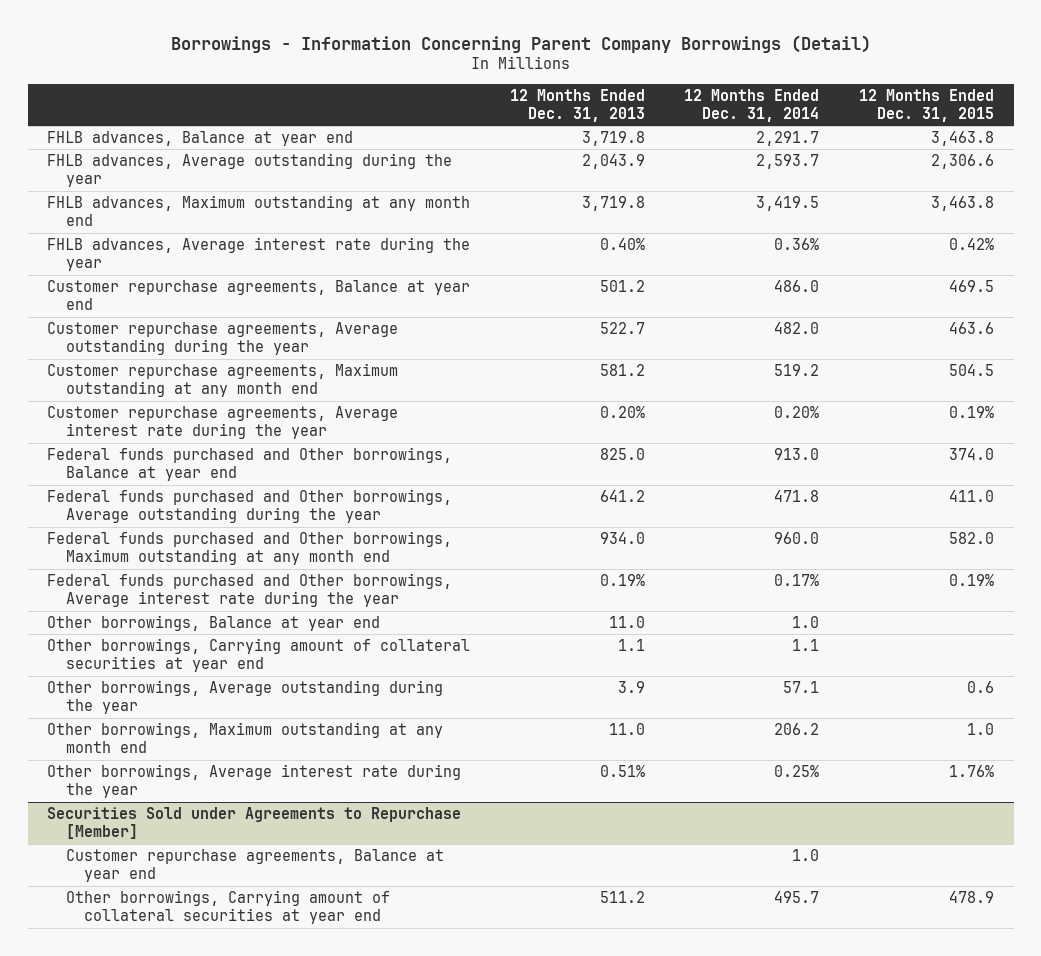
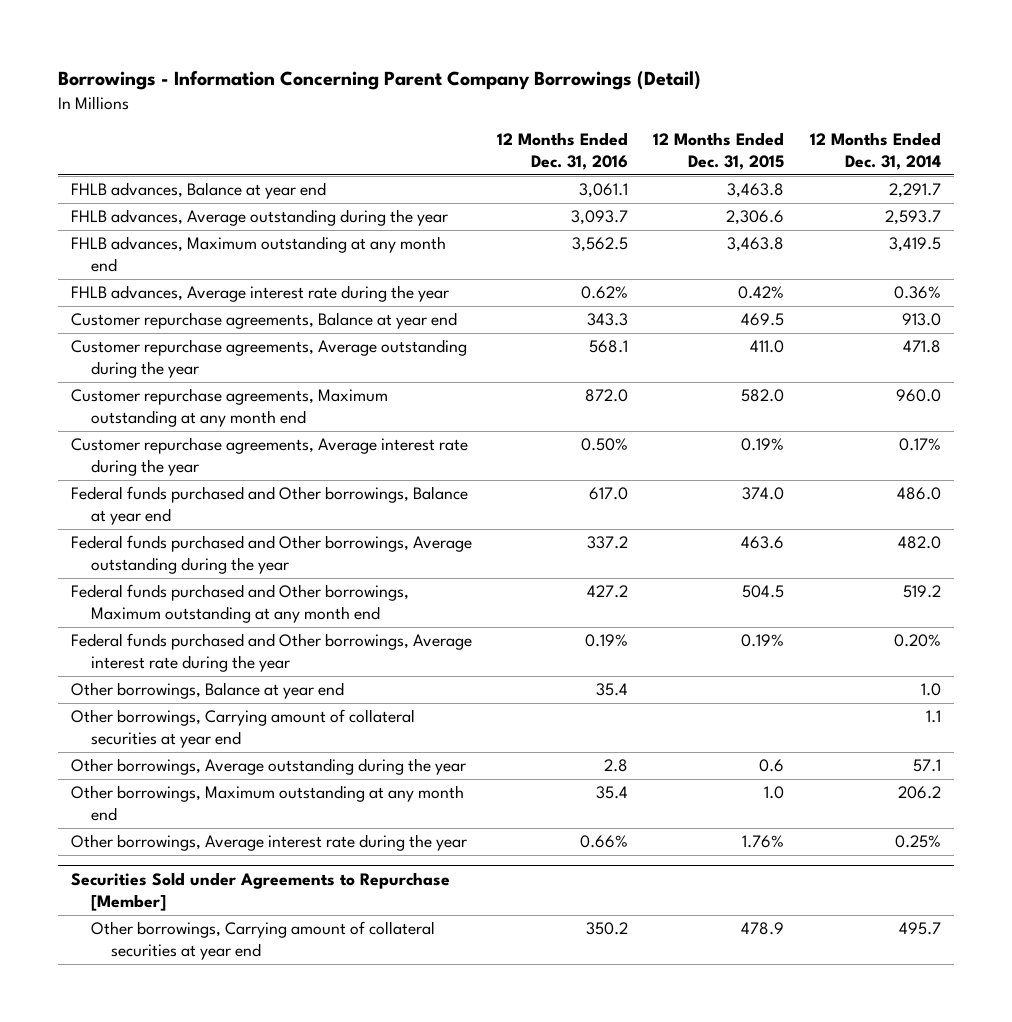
- | 12 Months Ended Dec. 31, 2013 | 12 Months Ended Dec. 31, 2014 | 12 Months Ended Dec. 31, 2015
+ | 12 Months Ended Dec. 31, 2016 | 12 Months Ended Dec. 31, 2015 | 12 Months Ended Dec. 31, 2014
- Customer repurchase agreements, Balance at year end | 501.2 | 486.0 | 469.5
- Customer repurchase agreements, Average outstanding during the year | 522.7 | 482.0 | 463.6
- Customer repurchase agreements, Maximum outstanding at any month end | 581.2 | 519.2 | 504.5
- Customer repurchase agreements, Average interest rate during the year | 0.20% | 0.20% | 0.19%
- Federal funds purchased and Other borrowings, Balance at year end | 825.0 | 913.0 | 374.0
- Federal funds purchased and Other borrowings, Average outstanding during the year | 641.2 | 471.8 | 411.0
- Federal funds purchased and Other borrowings, Maximum outstanding at any month end | 934.0 | 960.0 | 582.0
- Federal funds purchased and Other borrowings, Average interest rate during the year | 0.19% | 0.17% | 0.19%
+ Customer repurchase agreements, Balance at year end | 343.3 | 469.5 | 913.0
+ Customer repurchase agreements, Average outstanding during the year | 568.1 | 411.0 | 471.8
+ Customer repurchase agreements, Maximum outstanding at any month end | 872.0 | 582.0 | 960.0
+ Customer repurchase agreements, Average interest rate during the year | 0.50% | 0.19% | 0.17%
+ Federal funds purchased and Other borrowings, Balance at year end | 617.0 | 374.0 | 486.0
+ Federal funds purchased and Other borrowings, Average outstanding during the year | 337.2 | 463.6 | 482.0
+ Federal funds purchased and Other borrowings, Maximum outstanding at any month end | 427.2 | 504.5 | 519.2
+ Federal funds purchased and Other borrowings, Average interest rate during the year | 0.19% | 0.19% | 0.20%
@ Securities Sold under Agreements to Repurchase [Member]
- Customer repurchase agreements, Balance at year end | | 1.0 |

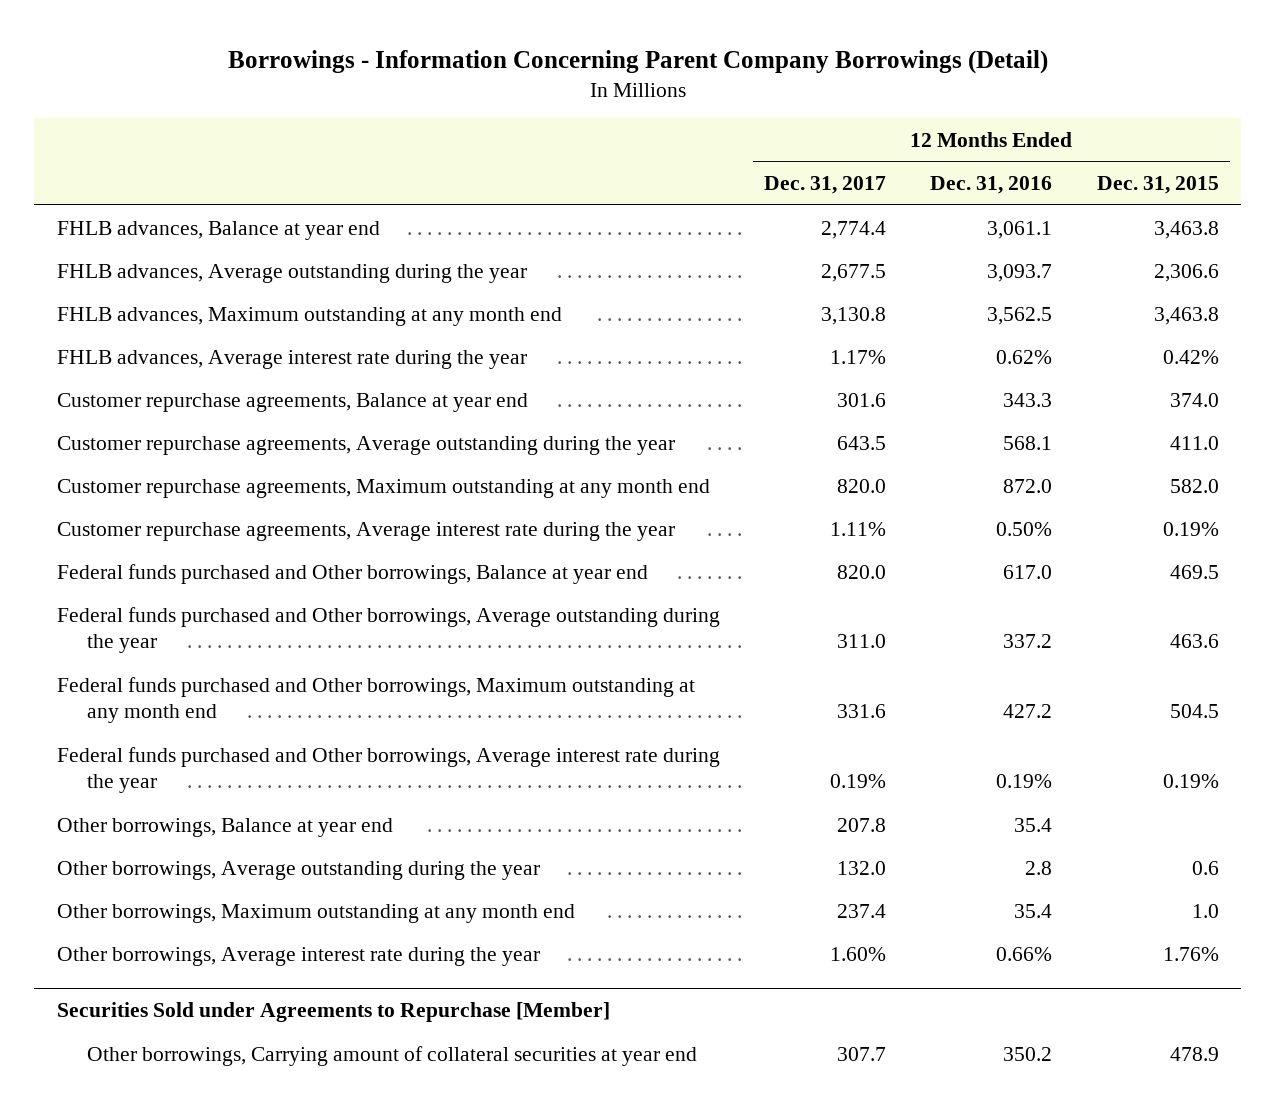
- | 12 Months Ended Dec. 31, 2016 | 12 Months Ended Dec. 31, 2015 | 12 Months Ended Dec. 31, 2014
+ | 12 Months Ended Dec. 31, 2017 | 12 Months Ended Dec. 31, 2016 | 12 Months Ended Dec. 31, 2015
- Customer repurchase agreements, Balance at year end | 343.3 | 469.5 | 913.0
+ Customer repurchase agreements, Balance at year end | 301.6 | 343.3 | 374.0
- Federal funds purchased and Other borrowings, Balance at year end | 617.0 | 374.0 | 486.0
+ Federal funds purchased and Other borrowings, Balance at year end | 820.0 | 617.0 | 469.5
- Other borrowings, Carrying amount of collateral securities at year end | | | 1.1

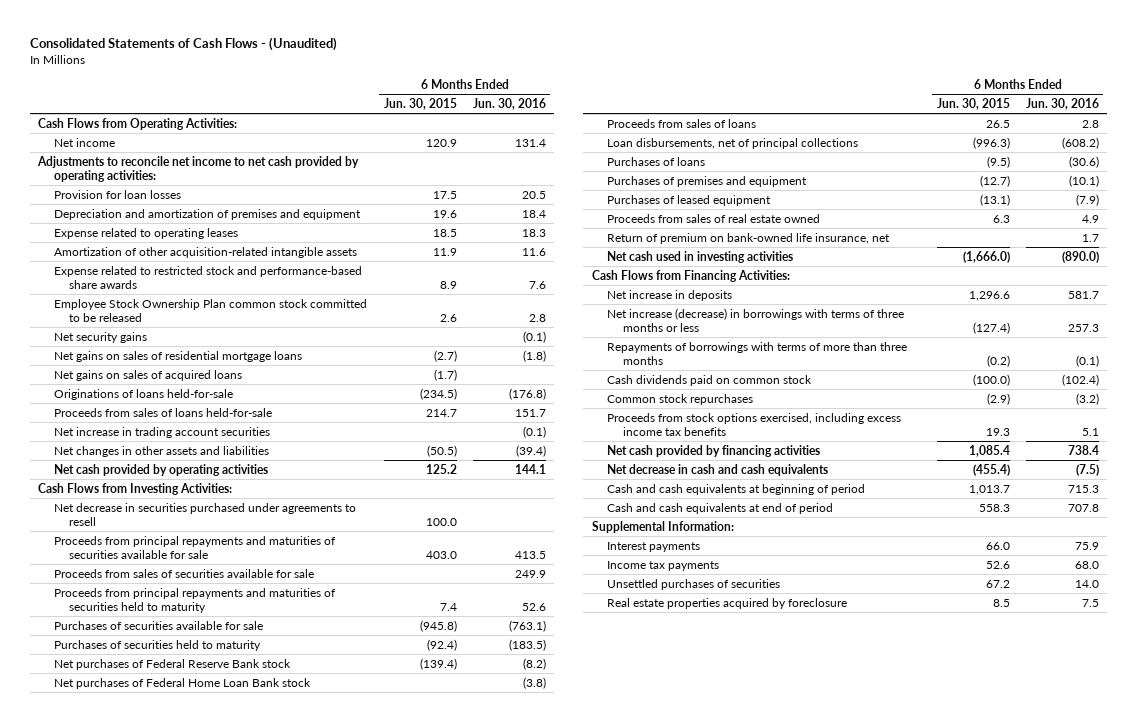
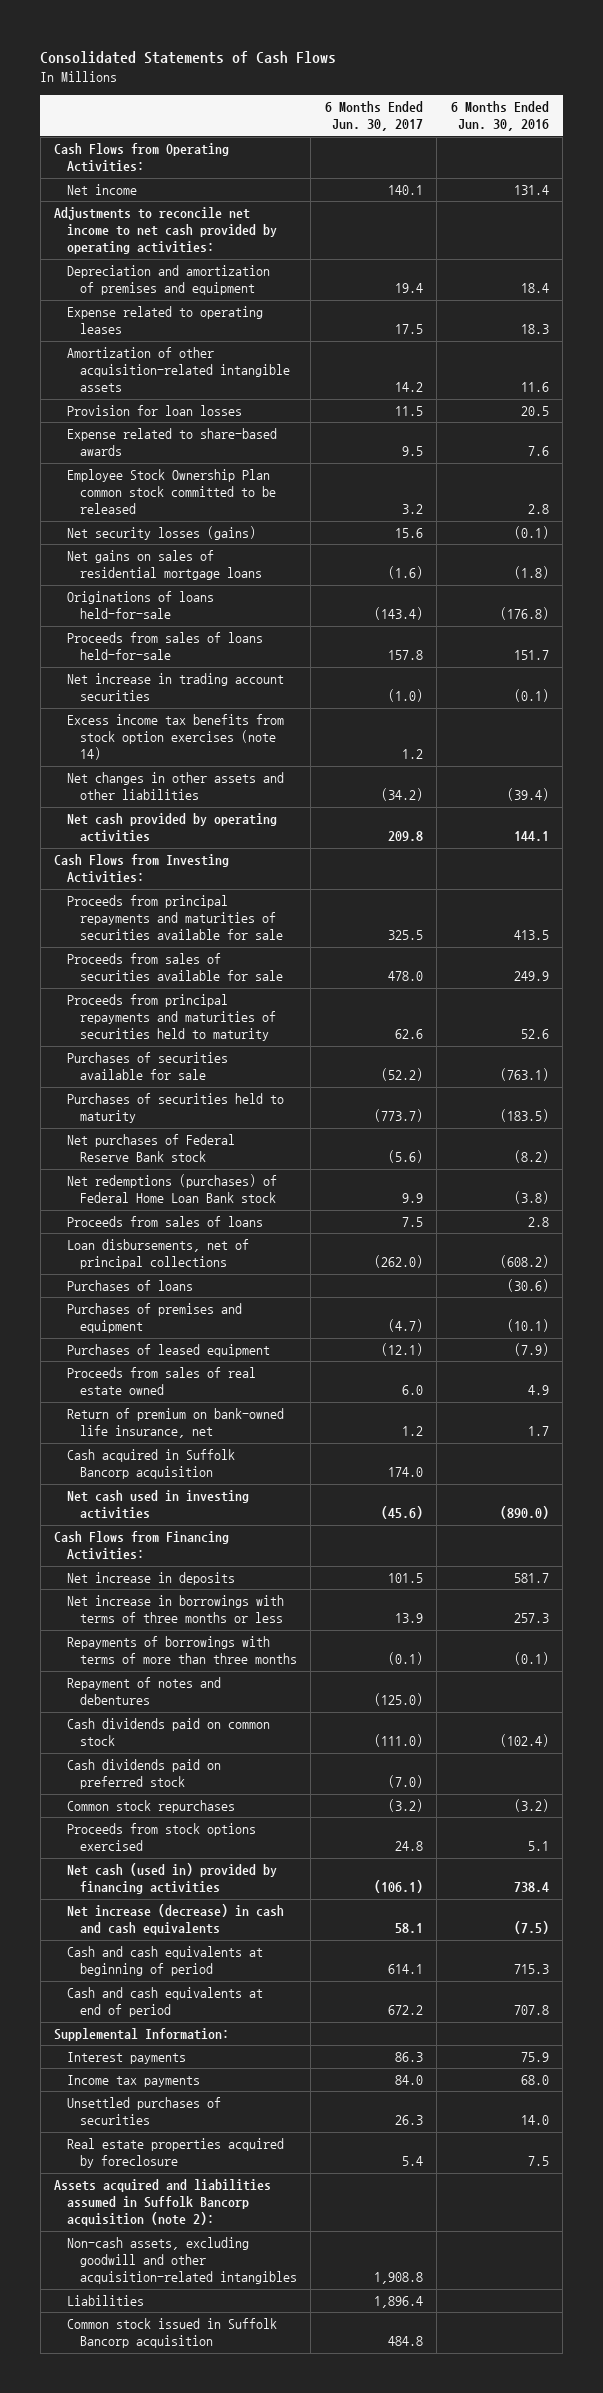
- Consolidated Statements of Cash Flows - (Unaudited)
+ Consolidated Statements of Cash Flows
- | 6 Months Ended Jun. 30, 2015 | 6 Months Ended Jun. 30, 2016
+ | 6 Months Ended Jun. 30, 2017 | 6 Months Ended Jun. 30, 2016
- Expense related to restricted stock and performance-based share awards | 8.9 | 7.6
moved down: Provision for loan losses | 11.5 | 20.5
+ Expense related to share-based awards | 9.5 | 7.6
- Net security gains | | (0.1)
+ Net security losses (gains) | 15.6 | (0.1)
- Net gains on sales of acquired loans | (1.7) |
- Net changes in other assets and liabilities | (50.5) | (39.4)
+ Excess income tax benefits from stock option exercises (note 14) | 1.2 |
+ Net changes in other assets and other liabilities | (34.2) | (39.4)
- Net decrease in securities purchased under agreements to resell | 100.0 |
- Net purchases of Federal Home Loan Bank stock | | (3.8)
+ Net redemptions (purchases) of Federal Home Loan Bank stock | 9.9 | (3.8)
+ Cash acquired in Suffolk Bancorp acquisition | 174.0 |
- Net increase (decrease) in borrowings with terms of three months or less | (127.4) | 257.3
+ Net increase in borrowings with terms of three months or less | 13.9 | 257.3
+ Repayment of notes and debentures | (125.0) |
+ Cash dividends paid on preferred stock | (7.0) |
- Proceeds from stock options exercised, including excess income tax benefits | 19.3 | 5.1
- Net cash provided by financing activities | 1,085.4 | 738.4
- Net decrease in cash and cash equivalents | (455.4) | (7.5)
+ Proceeds from stock options exercised | 24.8 | 5.1
+ Net cash (used in) provided by financing activities | (106.1) | 738.4
+ Net increase (decrease) in cash and cash equivalents | 58.1 | (7.5)
+ Assets acquired and liabilities assumed in Suffolk Bancorp acquisition (note 2):
+ Non-cash assets, excluding goodwill and other acquisition-related intangibles | 1,908.8 |
+ Liabilities | 1,896.4 |
+ Common stock issued in Suffolk Bancorp acquisition | 484.8 |

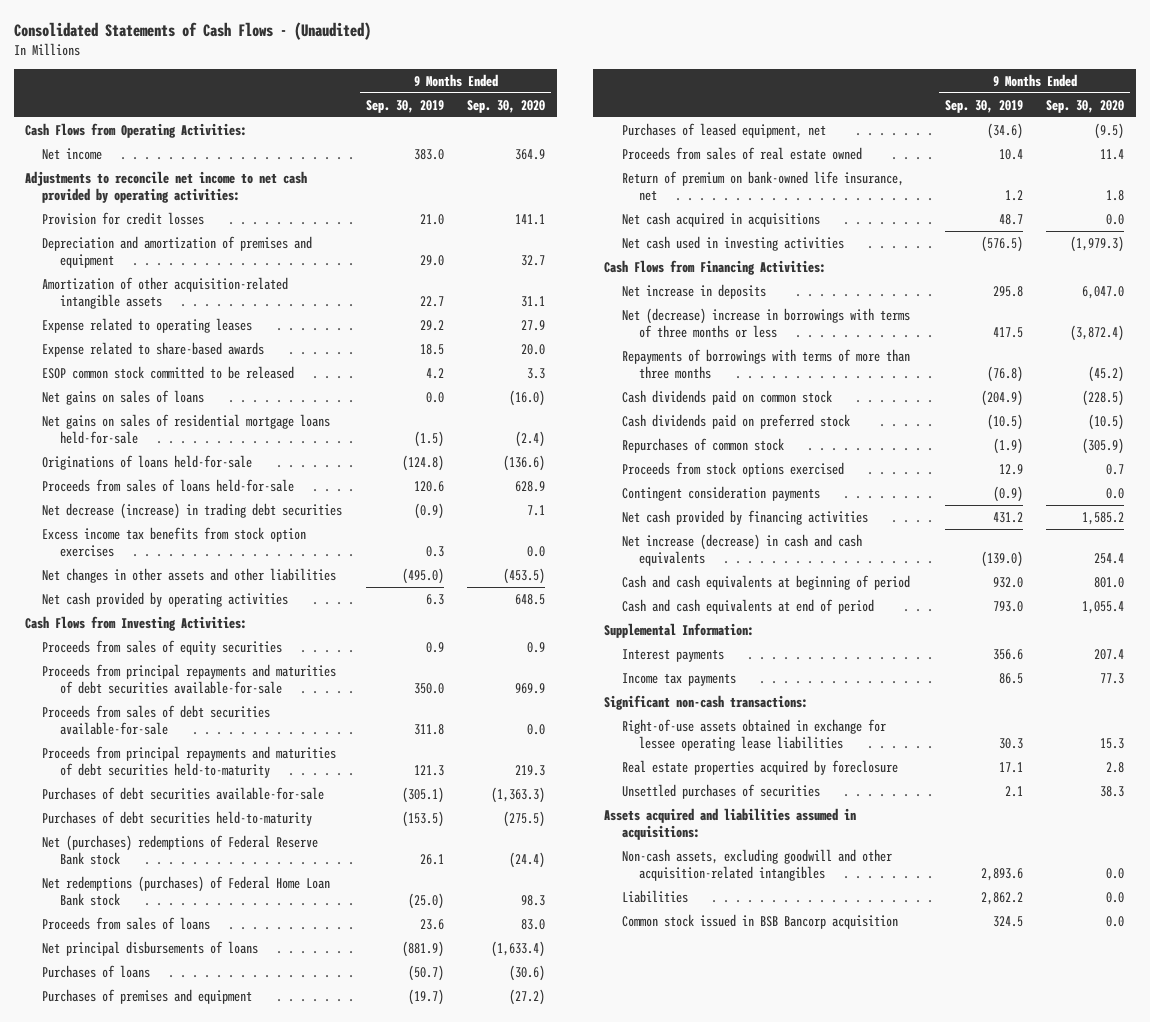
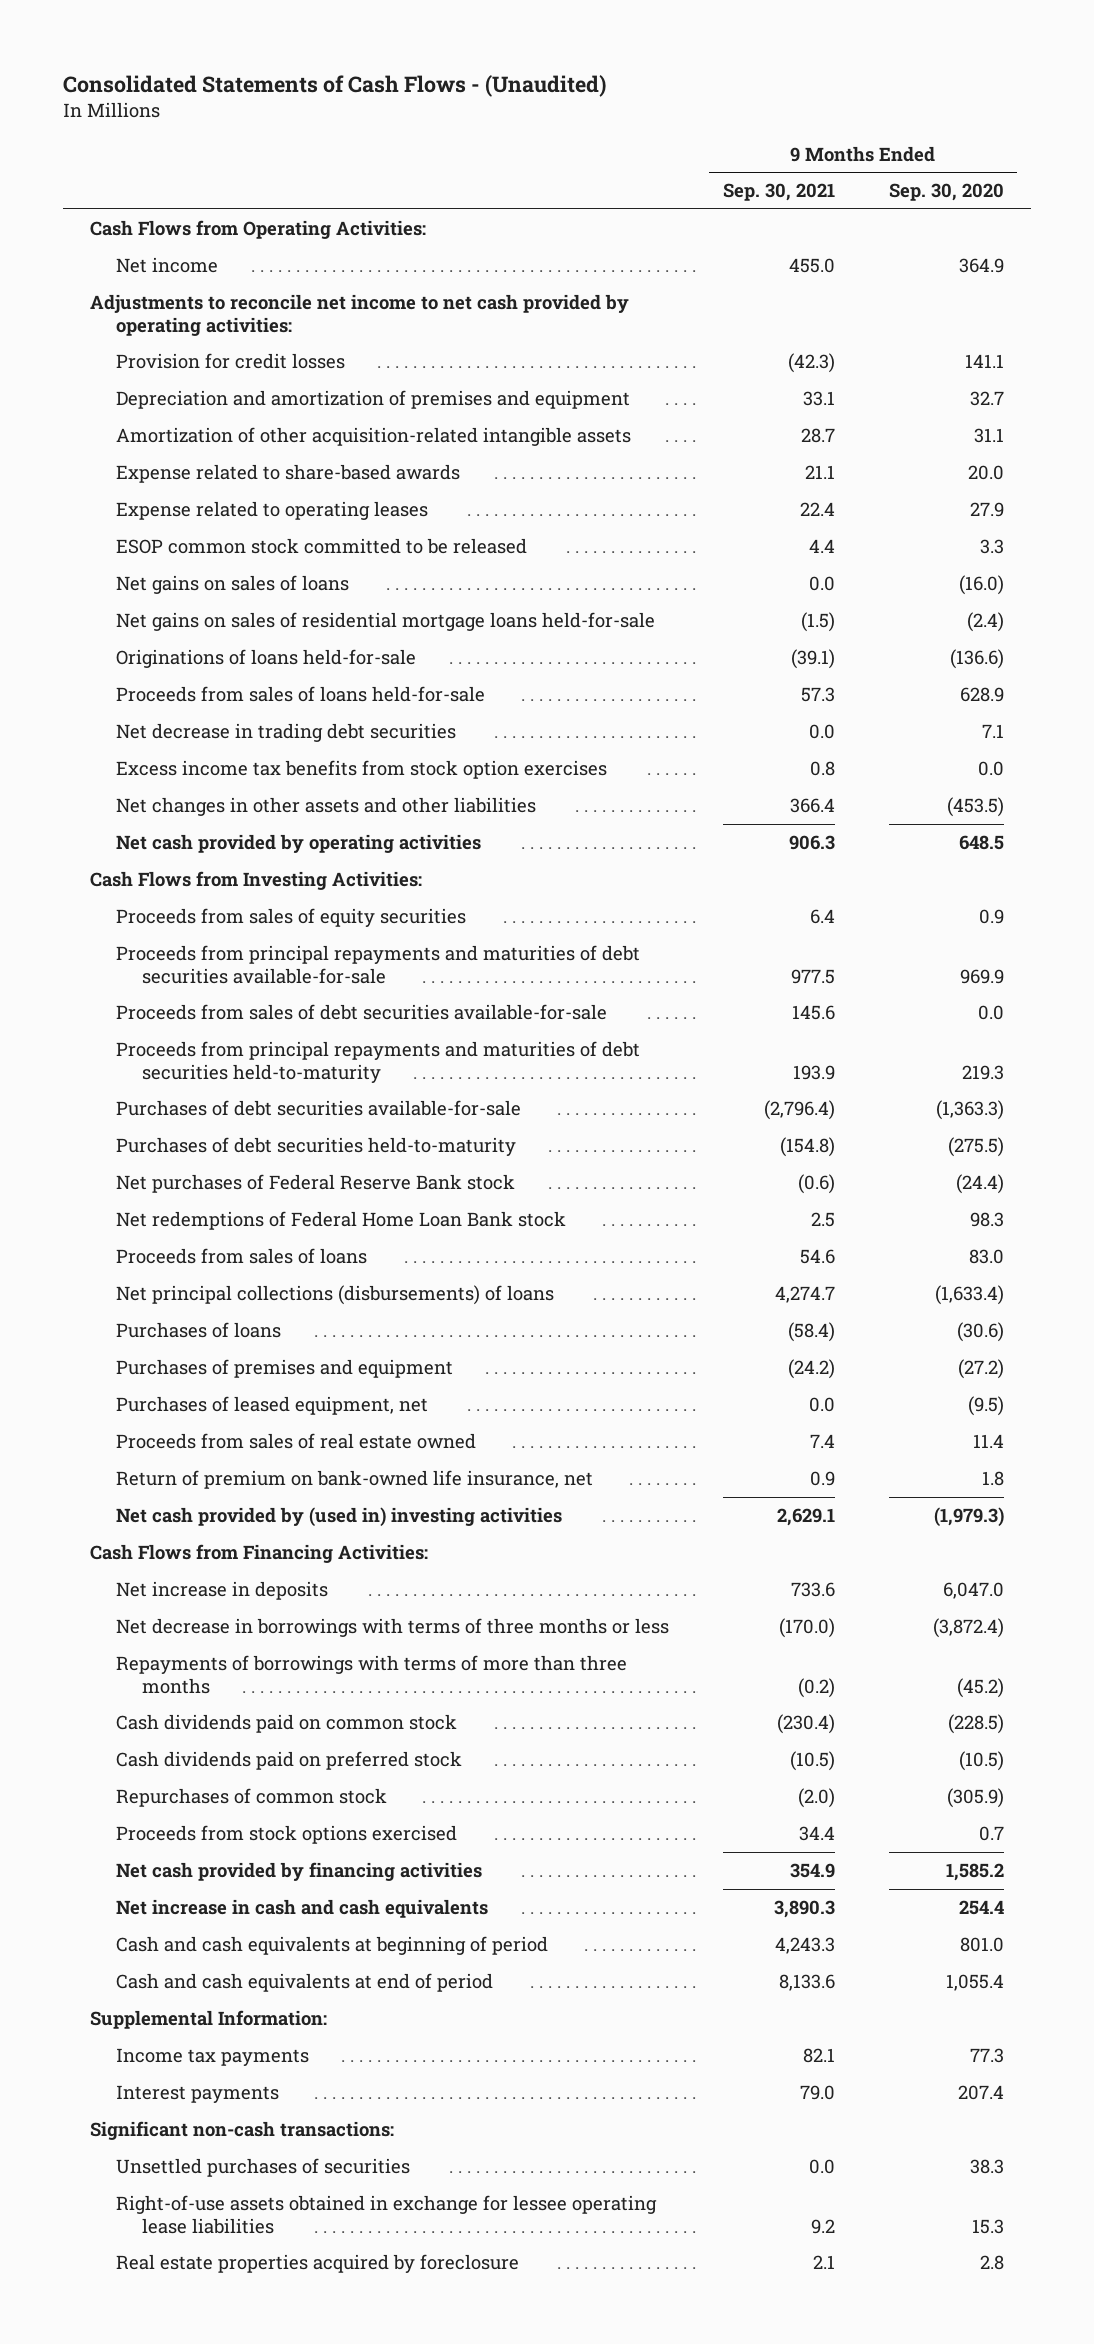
- | 9 Months Ended Sep. 30, 2019 | 9 Months Ended Sep. 30, 2020
+ | 9 Months Ended Sep. 30, 2021 | 9 Months Ended Sep. 30, 2020
moved down: Expense related to operating leases | 22.4 | 27.9
- Net decrease (increase) in trading debt securities | (0.9) | 7.1
+ Net decrease in trading debt securities | 0.0 | 7.1
- Net (purchases) redemptions of Federal Reserve Bank stock | 26.1 | (24.4)
- Net redemptions (purchases) of Federal Home Loan Bank stock | (25.0) | 98.3
+ Net purchases of Federal Reserve Bank stock | (0.6) | (24.4)
+ Net redemptions of Federal Home Loan Bank stock | 2.5 | 98.3
- Net principal disbursements of loans | (881.9) | (1,633.4)
+ Net principal collections (disbursements) of loans | 4,274.7 | (1,633.4)
- Net cash acquired in acquisitions | 48.7 | 0.0
- Net cash used in investing activities | (576.5) | (1,979.3)
+ Net cash provided by (used in) investing activities | 2,629.1 | (1,979.3)
- Net (decrease) increase in borrowings with terms of three months or less | 417.5 | (3,872.4)
+ Net decrease in borrowings with terms of three months or less | (170.0) | (3,872.4)
- Contingent consideration payments | (0.9) | 0.0
- Net increase (decrease) in cash and cash equivalents | (139.0) | 254.4
+ Net increase in cash and cash equivalents | 3,890.3 | 254.4
moved down: Interest payments | 79.0 | 207.4
moved up: Unsettled purchases of securities | 0.0 | 38.3
- Assets acquired and liabilities assumed in acquisitions:
- Non-cash assets, excluding goodwill and other acquisition-related intangibles | 2,893.6 | 0.0
- Liabilities | 2,862.2 | 0.0
- Common stock issued in BSB Bancorp acquisition | 324.5 | 0.0

